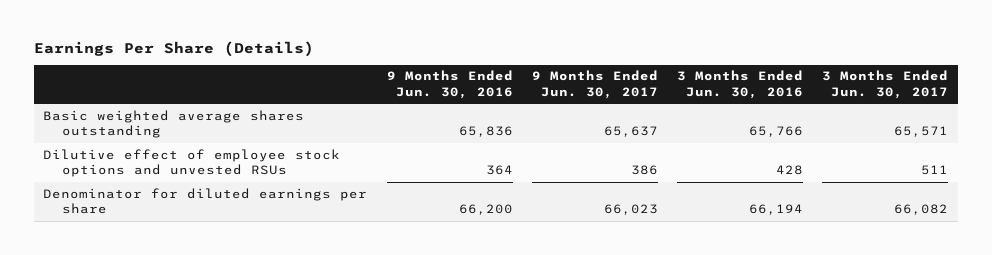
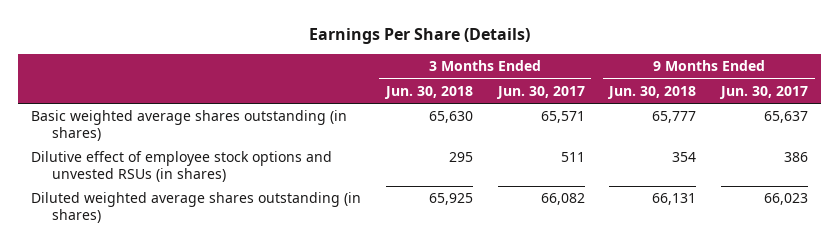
- | 9 Months Ended Jun. 30, 2016 | 9 Months Ended Jun. 30, 2017 | 3 Months Ended Jun. 30, 2016 | 3 Months Ended Jun. 30, 2017
+ | 3 Months Ended Jun. 30, 2018 | 3 Months Ended Jun. 30, 2017 | 9 Months Ended Jun. 30, 2018 | 9 Months Ended Jun. 30, 2017
- Basic weighted average shares outstanding | 65,836 | 65,637 | 65,766 | 65,571
- Dilutive effect of employee stock options and unvested RSUs | 364 | 386 | 428 | 511
- Denominator for diluted earnings per share | 66,200 | 66,023 | 66,194 | 66,082
+ Basic weighted average shares outstanding (in shares) | 65,630 | 65,571 | 65,777 | 65,637
+ Dilutive effect of employee stock options and unvested RSUs (in shares) | 295 | 511 | 354 | 386
+ Diluted weighted average shares outstanding (in shares) | 65,925 | 66,082 | 66,131 | 66,023

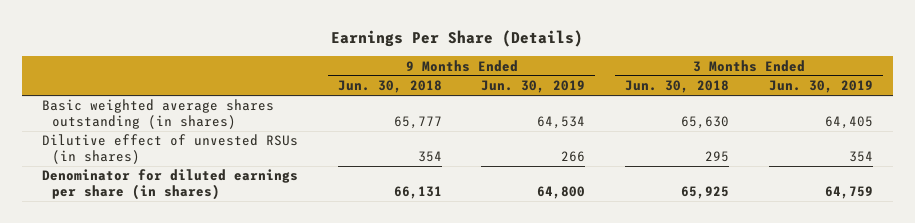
- | 3 Months Ended Jun. 30, 2018 | 3 Months Ended Jun. 30, 2017 | 9 Months Ended Jun. 30, 2018 | 9 Months Ended Jun. 30, 2017
+ | 9 Months Ended Jun. 30, 2018 | 9 Months Ended Jun. 30, 2019 | 3 Months Ended Jun. 30, 2018 | 3 Months Ended Jun. 30, 2019
- Dilutive effect of employee stock options and unvested RSUs (in shares) | 295 | 511 | 354 | 386
- Diluted weighted average shares outstanding (in shares) | 65,925 | 66,082 | 66,131 | 66,023
+ Dilutive effect of unvested RSUs (in shares) | 354 | 266 | 295 | 354
+ Denominator for diluted earnings per share (in shares) | 66,131 | 64,800 | 65,925 | 64,759

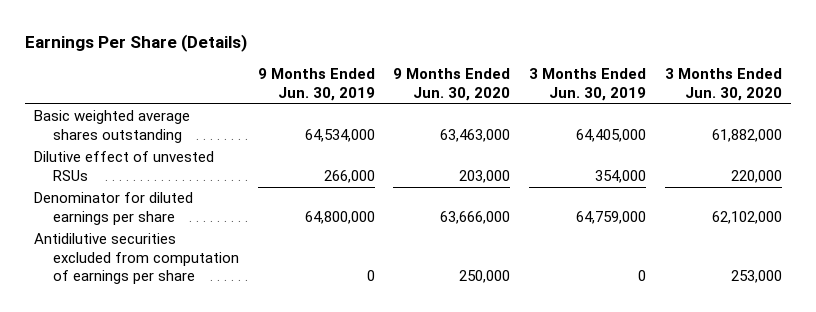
- | 9 Months Ended Jun. 30, 2018 | 9 Months Ended Jun. 30, 2019 | 3 Months Ended Jun. 30, 2018 | 3 Months Ended Jun. 30, 2019
+ | 9 Months Ended Jun. 30, 2019 | 9 Months Ended Jun. 30, 2020 | 3 Months Ended Jun. 30, 2019 | 3 Months Ended Jun. 30, 2020
- Basic weighted average shares outstanding (in shares) | 65,777 | 64,534 | 65,630 | 64,405
- Dilutive effect of unvested RSUs (in shares) | 354 | 266 | 295 | 354
- Denominator for diluted earnings per share (in shares) | 66,131 | 64,800 | 65,925 | 64,759
+ Basic weighted average shares outstanding | 64,534,000 | 63,463,000 | 64,405,000 | 61,882,000
+ Dilutive effect of unvested RSUs | 266,000 | 203,000 | 354,000 | 220,000
+ Denominator for diluted earnings per share | 64,800,000 | 63,666,000 | 64,759,000 | 62,102,000
+ Antidilutive securities excluded from computation of earnings per share | 0 | 250,000 | 0 | 253,000

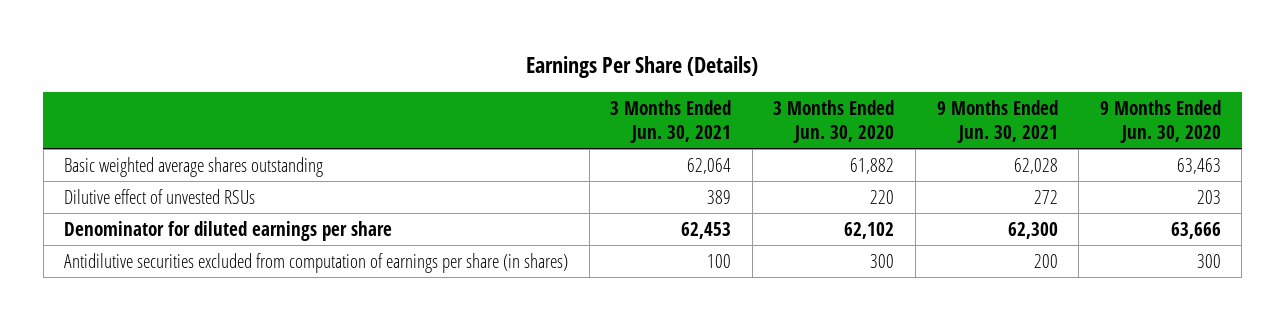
- | 9 Months Ended Jun. 30, 2019 | 9 Months Ended Jun. 30, 2020 | 3 Months Ended Jun. 30, 2019 | 3 Months Ended Jun. 30, 2020
+ | 3 Months Ended Jun. 30, 2021 | 3 Months Ended Jun. 30, 2020 | 9 Months Ended Jun. 30, 2021 | 9 Months Ended Jun. 30, 2020
- Basic weighted average shares outstanding | 64,534,000 | 63,463,000 | 64,405,000 | 61,882,000
- Dilutive effect of unvested RSUs | 266,000 | 203,000 | 354,000 | 220,000
- Denominator for diluted earnings per share | 64,800,000 | 63,666,000 | 64,759,000 | 62,102,000
- Antidilutive securities excluded from computation of earnings per share | 0 | 250,000 | 0 | 253,000
+ Basic weighted average shares outstanding | 62,064 | 61,882 | 62,028 | 63,463
+ Dilutive effect of unvested RSUs | 389 | 220 | 272 | 203
+ Denominator for diluted earnings per share | 62,453 | 62,102 | 62,300 | 63,666
+ Antidilutive securities excluded from computation of earnings per share (in shares) | 100 | 300 | 200 | 300

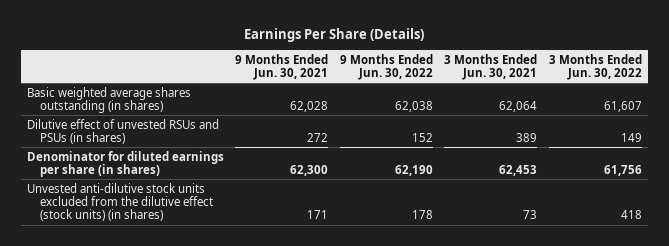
- | 3 Months Ended Jun. 30, 2021 | 3 Months Ended Jun. 30, 2020 | 9 Months Ended Jun. 30, 2021 | 9 Months Ended Jun. 30, 2020
+ | 9 Months Ended Jun. 30, 2021 | 9 Months Ended Jun. 30, 2022 | 3 Months Ended Jun. 30, 2021 | 3 Months Ended Jun. 30, 2022
- Basic weighted average shares outstanding | 62,064 | 61,882 | 62,028 | 63,463
- Dilutive effect of unvested RSUs | 389 | 220 | 272 | 203
- Denominator for diluted earnings per share | 62,453 | 62,102 | 62,300 | 63,666
- Antidilutive securities excluded from computation of earnings per share (in shares) | 100 | 300 | 200 | 300
+ Basic weighted average shares outstanding (in shares) | 62,028 | 62,038 | 62,064 | 61,607
+ Dilutive effect of unvested RSUs and PSUs (in shares) | 272 | 152 | 389 | 149
+ Denominator for diluted earnings per share (in shares) | 62,300 | 62,190 | 62,453 | 61,756
+ Unvested anti-dilutive stock units excluded from the dilutive effect (stock units) (in shares) | 171 | 178 | 73 | 418

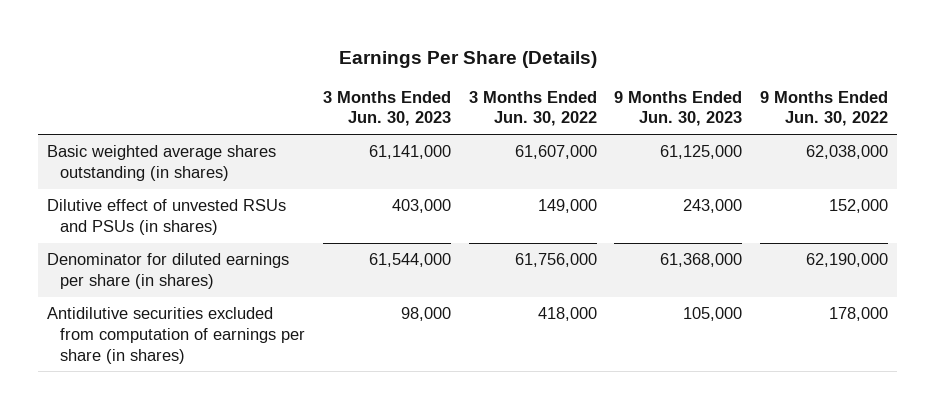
- | 9 Months Ended Jun. 30, 2021 | 9 Months Ended Jun. 30, 2022 | 3 Months Ended Jun. 30, 2021 | 3 Months Ended Jun. 30, 2022
+ | 3 Months Ended Jun. 30, 2023 | 3 Months Ended Jun. 30, 2022 | 9 Months Ended Jun. 30, 2023 | 9 Months Ended Jun. 30, 2022
- Basic weighted average shares outstanding (in shares) | 62,028 | 62,038 | 62,064 | 61,607
- Dilutive effect of unvested RSUs and PSUs (in shares) | 272 | 152 | 389 | 149
- Denominator for diluted earnings per share (in shares) | 62,300 | 62,190 | 62,453 | 61,756
- Unvested anti-dilutive stock units excluded from the dilutive effect (stock units) (in shares) | 171 | 178 | 73 | 418
+ Basic weighted average shares outstanding (in shares) | 61,141,000 | 61,607,000 | 61,125,000 | 62,038,000
+ Dilutive effect of unvested RSUs and PSUs (in shares) | 403,000 | 149,000 | 243,000 | 152,000
+ Denominator for diluted earnings per share (in shares) | 61,544,000 | 61,756,000 | 61,368,000 | 62,190,000
+ Antidilutive securities excluded from computation of earnings per share (in shares) | 98,000 | 418,000 | 105,000 | 178,000

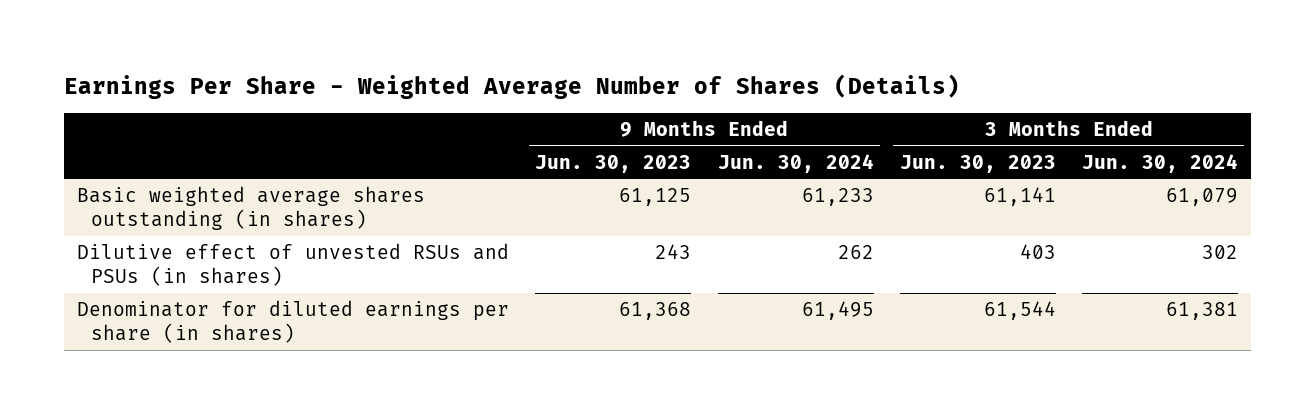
- Earnings Per Share (Details)
+ Earnings Per Share - Weighted Average Number of Shares (Details)
- | 3 Months Ended Jun. 30, 2023 | 3 Months Ended Jun. 30, 2022 | 9 Months Ended Jun. 30, 2023 | 9 Months Ended Jun. 30, 2022
+ | 9 Months Ended Jun. 30, 2023 | 9 Months Ended Jun. 30, 2024 | 3 Months Ended Jun. 30, 2023 | 3 Months Ended Jun. 30, 2024
- Basic weighted average shares outstanding (in shares) | 61,141,000 | 61,607,000 | 61,125,000 | 62,038,000
- Dilutive effect of unvested RSUs and PSUs (in shares) | 403,000 | 149,000 | 243,000 | 152,000
- Denominator for diluted earnings per share (in shares) | 61,544,000 | 61,756,000 | 61,368,000 | 62,190,000
- Antidilutive securities excluded from computation of earnings per share (in shares) | 98,000 | 418,000 | 105,000 | 178,000
+ Basic weighted average shares outstanding (in shares) | 61,125 | 61,233 | 61,141 | 61,079
+ Dilutive effect of unvested RSUs and PSUs (in shares) | 243 | 262 | 403 | 302
+ Denominator for diluted earnings per share (in shares) | 61,368 | 61,495 | 61,544 | 61,381

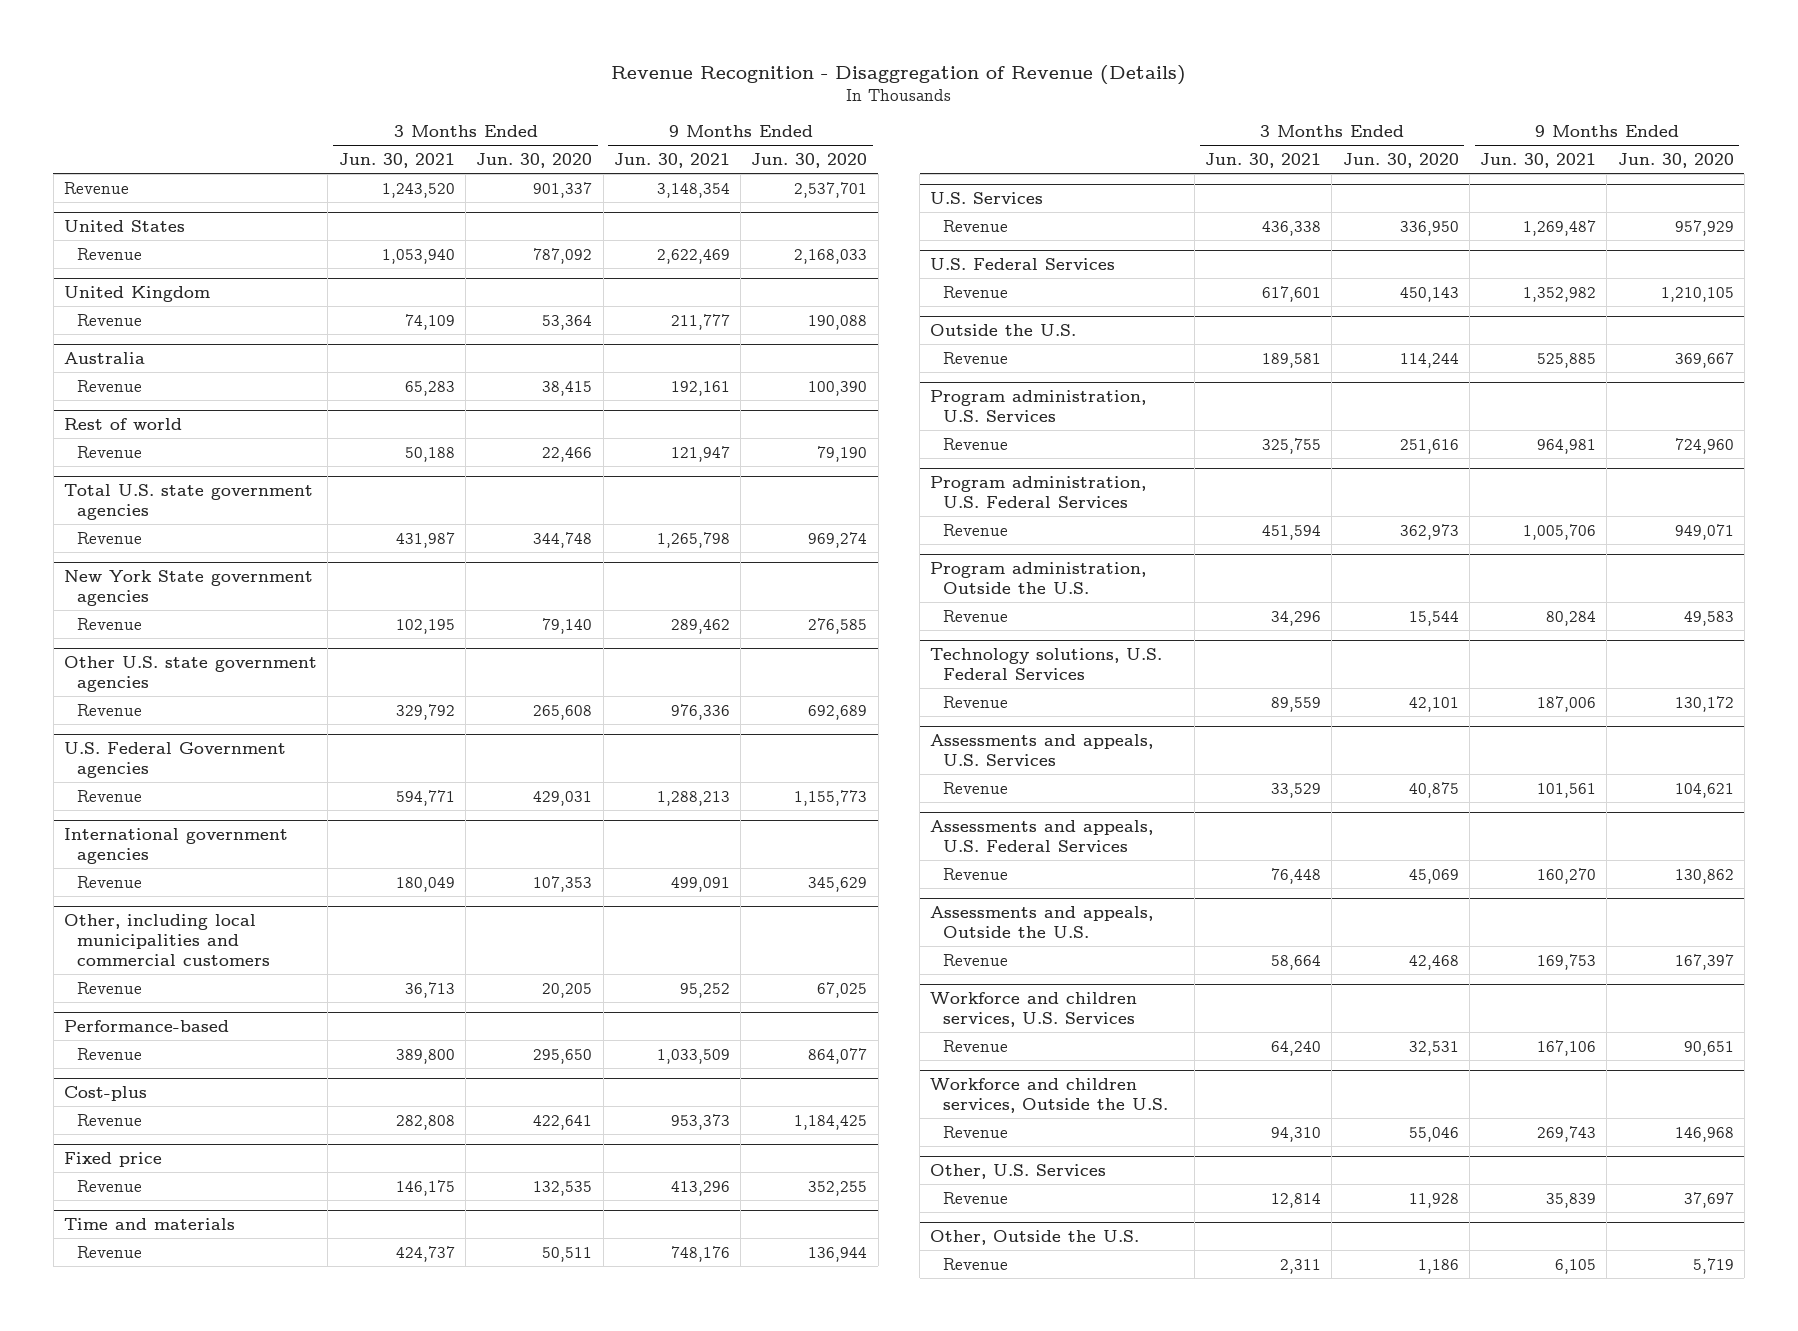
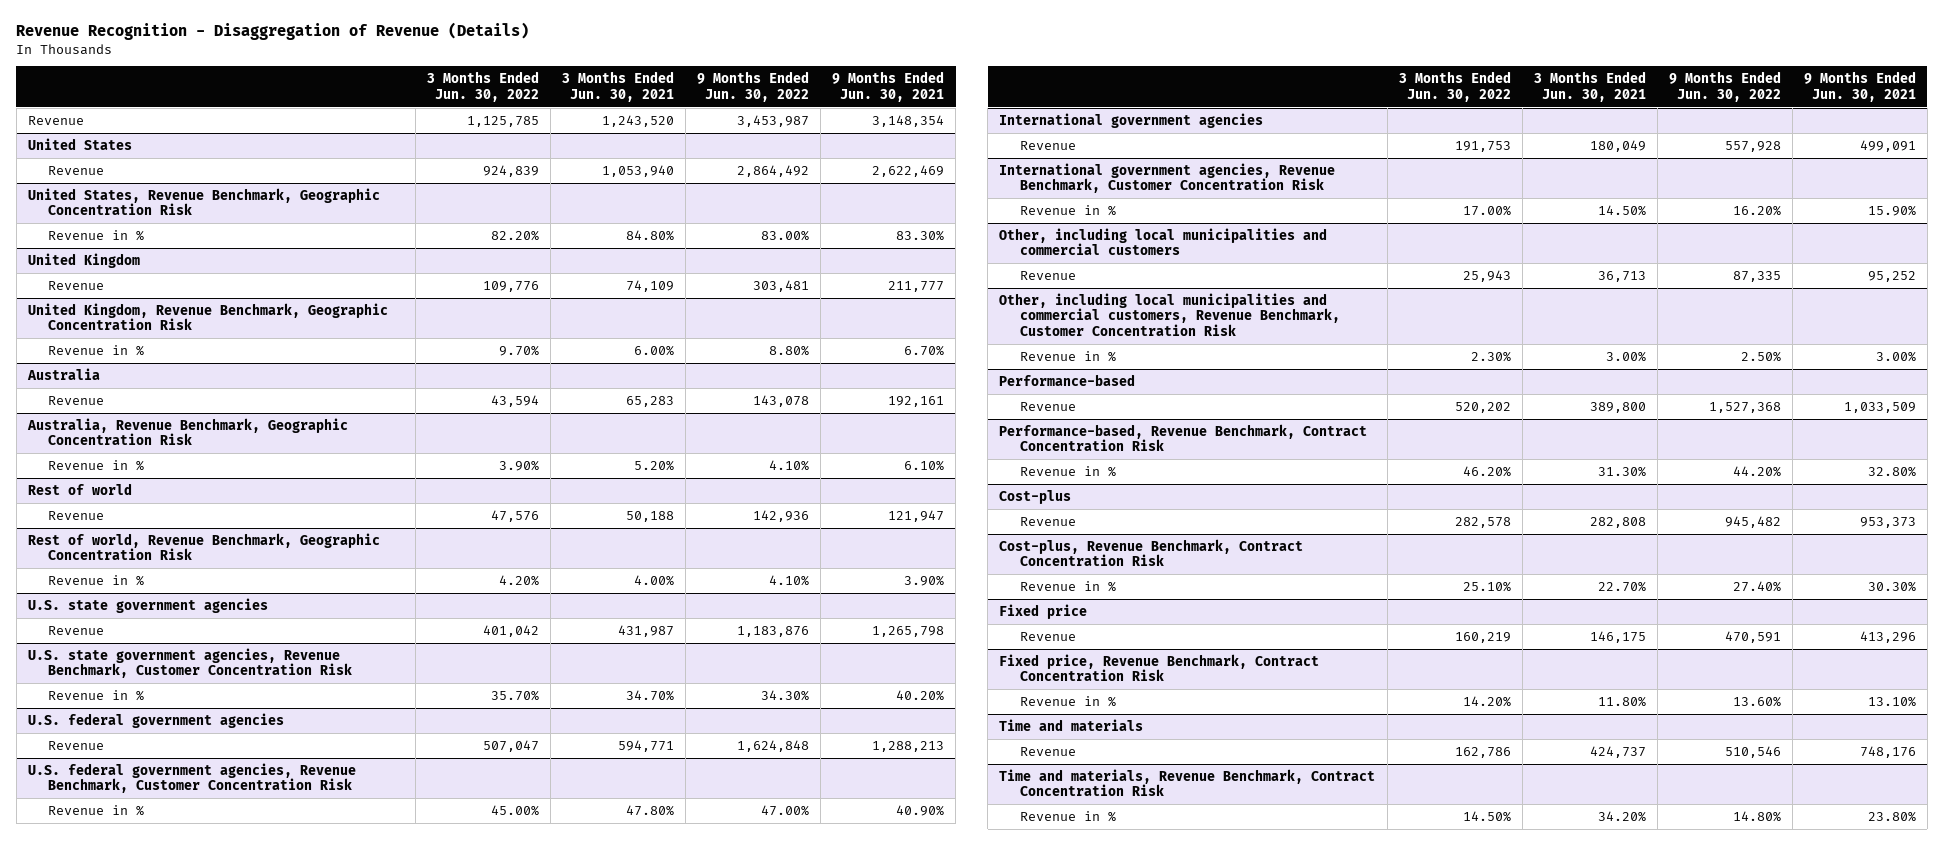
- | 3 Months Ended Jun. 30, 2021 | 3 Months Ended Jun. 30, 2020 | 9 Months Ended Jun. 30, 2021 | 9 Months Ended Jun. 30, 2020
+ | 3 Months Ended Jun. 30, 2022 | 3 Months Ended Jun. 30, 2021 | 9 Months Ended Jun. 30, 2022 | 9 Months Ended Jun. 30, 2021
+ United States, Revenue Benchmark, Geographic Concentration Risk
+ Revenue in % | 82.20% | 84.80% | 83.00% | 83.30%
+ United Kingdom, Revenue Benchmark, Geographic Concentration Risk
+ Revenue in % | 9.70% | 6.00% | 8.80% | 6.70%
+ Australia, Revenue Benchmark, Geographic Concentration Risk
+ Revenue in % | 3.90% | 5.20% | 4.10% | 6.10%
- Total U.S. state government agencies
+ Rest of world, Revenue Benchmark, Geographic Concentration Risk
+ Revenue in % | 4.20% | 4.00% | 4.10% | 3.90%
+ U.S. state government agencies
- New York State government agencies
- Revenue | 102,195 | 79,140 | 289,462 | 276,585
- Other U.S. state government agencies
- Revenue | 329,792 | 265,608 | 976,336 | 692,689
- U.S. Federal Government agencies
+ U.S. state government agencies, Revenue Benchmark, Customer Concentration Risk
+ Revenue in % | 35.70% | 34.70% | 34.30% | 40.20%
+ U.S. federal government agencies
+ U.S. federal government agencies, Revenue Benchmark, Customer Concentration Risk
+ Revenue in % | 45.00% | 47.80% | 47.00% | 40.90%
+ International government agencies, Revenue Benchmark, Customer Concentration Risk
+ Revenue in % | 17.00% | 14.50% | 16.20% | 15.90%
+ Other, including local municipalities and commercial customers, Revenue Benchmark, Customer Concentration Risk
+ Revenue in % | 2.30% | 3.00% | 2.50% | 3.00%
+ Performance-based, Revenue Benchmark, Contract Concentration Risk
+ Revenue in % | 46.20% | 31.30% | 44.20% | 32.80%
+ Cost-plus, Revenue Benchmark, Contract Concentration Risk
+ Revenue in % | 25.10% | 22.70% | 27.40% | 30.30%
+ Fixed price, Revenue Benchmark, Contract Concentration Risk
+ Revenue in % | 14.20% | 11.80% | 13.60% | 13.10%
- U.S. Services
- Revenue | 436,338 | 336,950 | 1,269,487 | 957,929
- U.S. Federal Services
- Revenue | 617,601 | 450,143 | 1,352,982 | 1,210,105
- Outside the U.S.
- Revenue | 189,581 | 114,244 | 525,885 | 369,667
- Program administration, U.S. Services
- Revenue | 325,755 | 251,616 | 964,981 | 724,960
- Program administration, U.S. Federal Services
- Revenue | 451,594 | 362,973 | 1,005,706 | 949,071
- Program administration, Outside the U.S.
- Revenue | 34,296 | 15,544 | 80,284 | 49,583
- Technology solutions, U.S. Federal Services
- Revenue | 89,559 | 42,101 | 187,006 | 130,172
- Assessments and appeals, U.S. Services
- Revenue | 33,529 | 40,875 | 101,561 | 104,621
- Assessments and appeals, U.S. Federal Services
- Revenue | 76,448 | 45,069 | 160,270 | 130,862
- Assessments and appeals, Outside the U.S.
- Revenue | 58,664 | 42,468 | 169,753 | 167,397
- Workforce and children services, U.S. Services
- Revenue | 64,240 | 32,531 | 167,106 | 90,651
- Workforce and children services, Outside the U.S.
- Revenue | 94,310 | 55,046 | 269,743 | 146,968
- Other, U.S. Services
- Revenue | 12,814 | 11,928 | 35,839 | 37,697
- Other, Outside the U.S.
- Revenue | 2,311 | 1,186 | 6,105 | 5,719
+ Time and materials, Revenue Benchmark, Contract Concentration Risk
+ Revenue in % | 14.50% | 34.20% | 14.80% | 23.80%

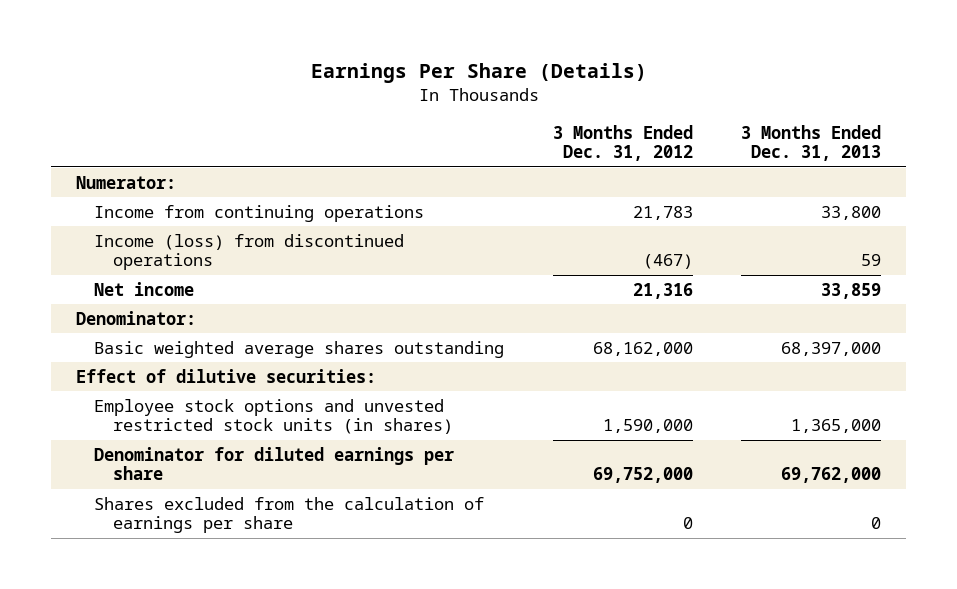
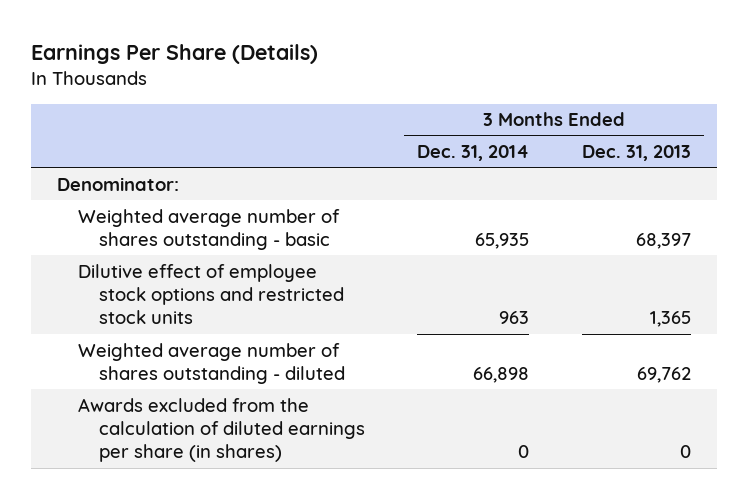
- | 3 Months Ended Dec. 31, 2012 | 3 Months Ended Dec. 31, 2013
+ | 3 Months Ended Dec. 31, 2014 | 3 Months Ended Dec. 31, 2013
- Numerator:
- Income from continuing operations | 21,783 | 33,800
- Income (loss) from discontinued operations | (467) | 59
- Net income | 21,316 | 33,859
- Basic weighted average shares outstanding | 68,162,000 | 68,397,000
- Effect of dilutive securities:
- Employee stock options and unvested restricted stock units (in shares) | 1,590,000 | 1,365,000
- Denominator for diluted earnings per share | 69,752,000 | 69,762,000
- Shares excluded from the calculation of earnings per share | 0 | 0
+ Weighted average number of shares outstanding - basic | 65,935 | 68,397
+ Dilutive effect of employee stock options and restricted stock units | 963 | 1,365
+ Weighted average number of shares outstanding - diluted | 66,898 | 69,762
+ Awards excluded from the calculation of diluted earnings per share (in shares) | 0 | 0

